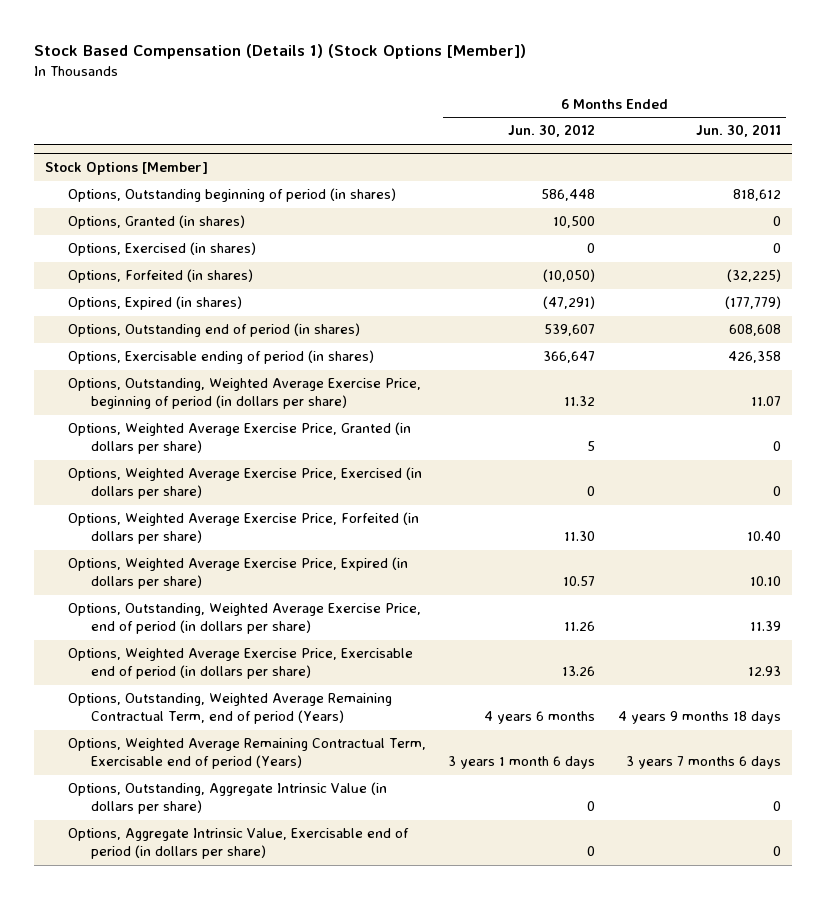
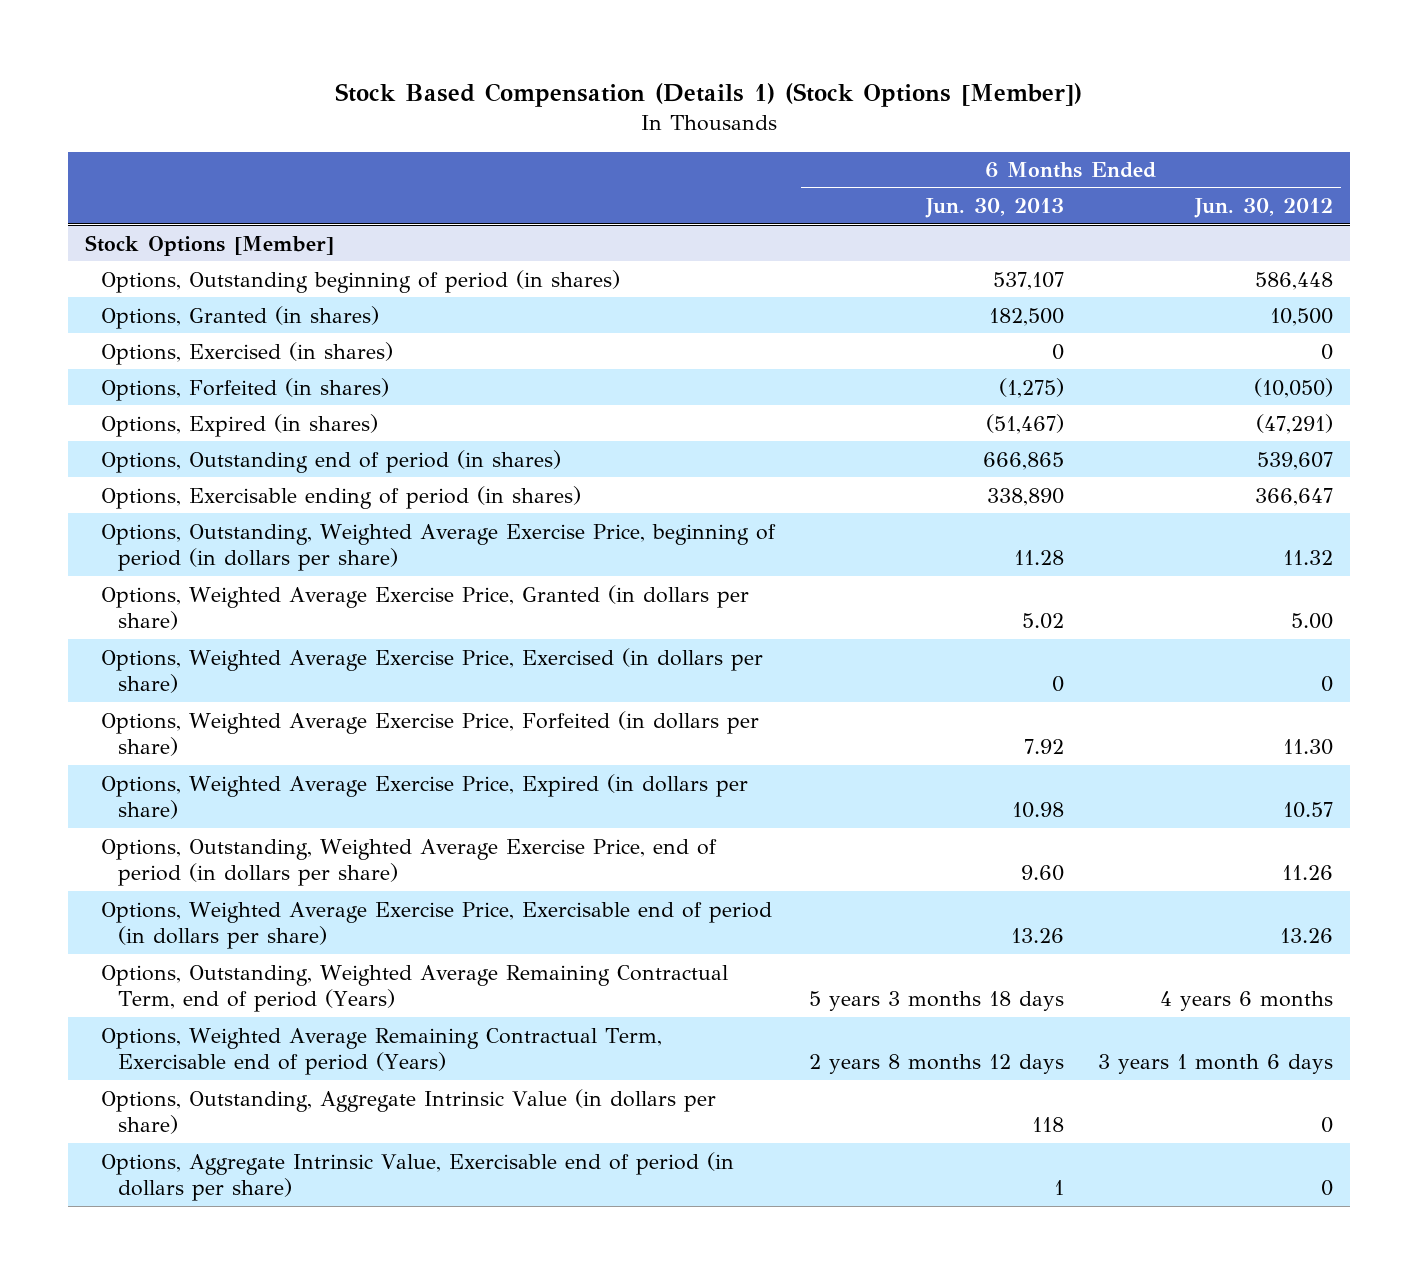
- | 6 Months Ended Jun. 30, 2012 | 6 Months Ended Jun. 30, 2011
+ | 6 Months Ended Jun. 30, 2013 | 6 Months Ended Jun. 30, 2012
@ Stock Options [Member]
- Options, Weighted Average Exercise Price, Granted (in dollars per share) | 5 | 0
+ Options, Weighted Average Exercise Price, Granted (in dollars per share) | 5.02 | 5.00

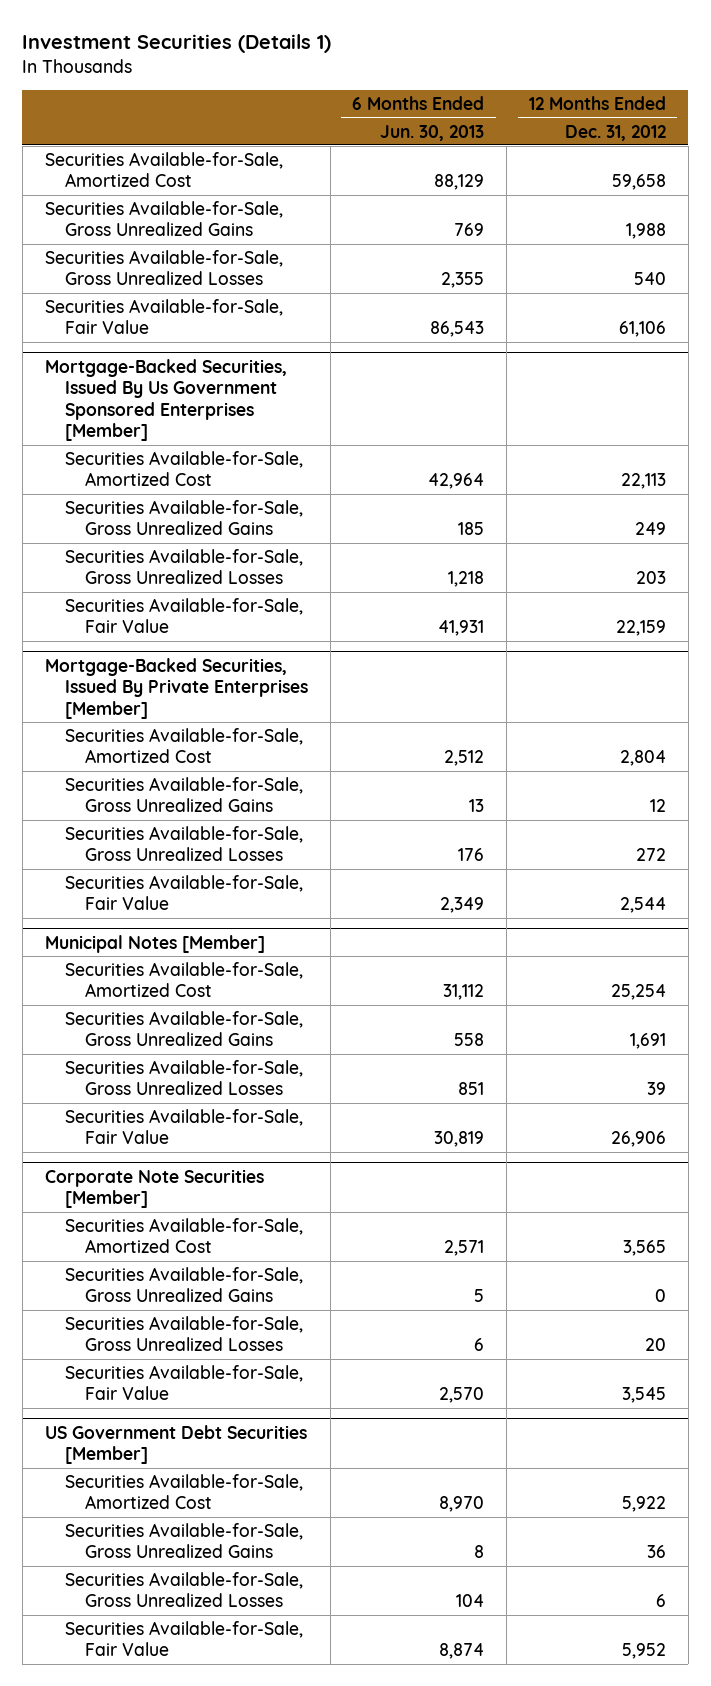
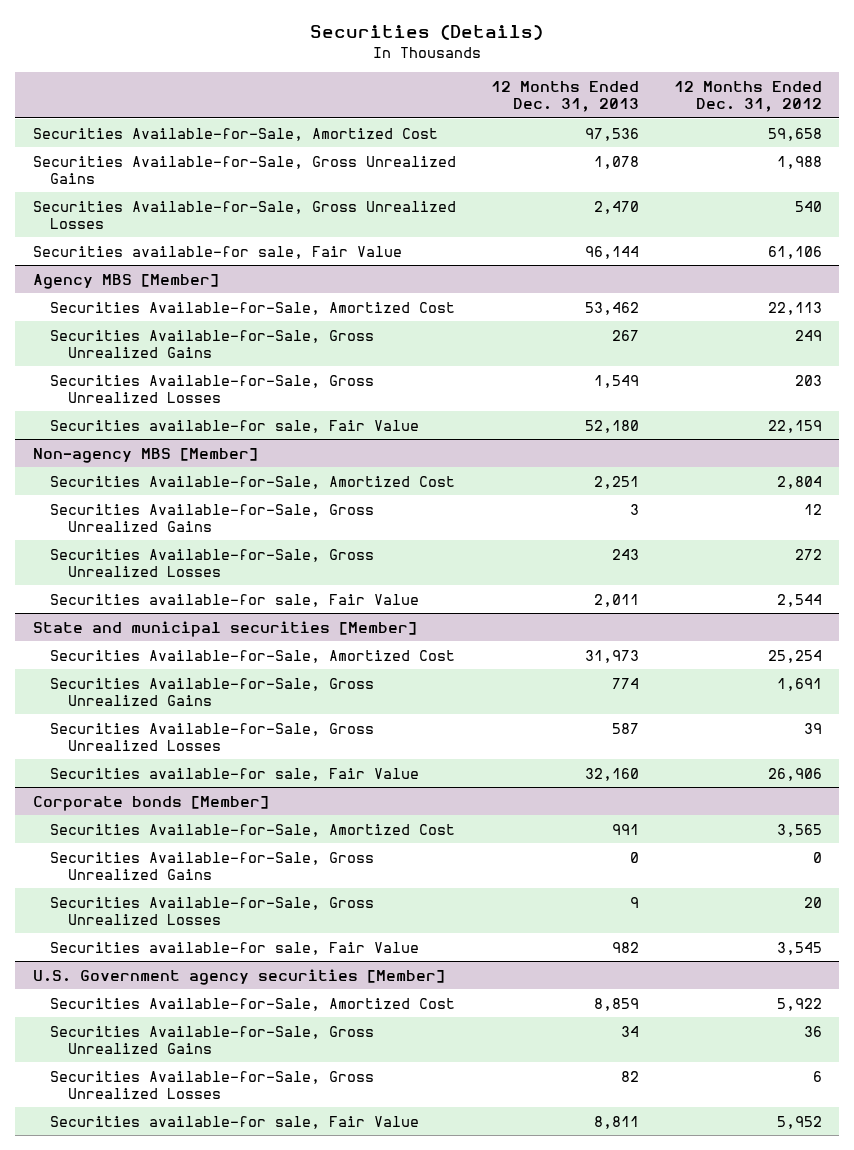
- Investment Securities (Details 1)
+ Securities (Details)
- | 6 Months Ended Jun. 30, 2013 | 12 Months Ended Dec. 31, 2012
+ | 12 Months Ended Dec. 31, 2013 | 12 Months Ended Dec. 31, 2012
- Securities Available-for-Sale, Fair Value | 86,543 | 61,106
- Mortgage-Backed Securities, Issued By Us Government Sponsored Enterprises [Member]
+ Securities available-for sale, Fair Value | 96,144 | 61,106
+ Agency MBS [Member]
- Securities Available-for-Sale, Fair Value | 41,931 | 22,159
- Mortgage-Backed Securities, Issued By Private Enterprises [Member]
+ Securities available-for sale, Fair Value | 52,180 | 22,159
+ Non-agency MBS [Member]
- Securities Available-for-Sale, Fair Value | 2,349 | 2,544
- Municipal Notes [Member]
+ Securities available-for sale, Fair Value | 2,011 | 2,544
+ State and municipal securities [Member]
- Securities Available-for-Sale, Fair Value | 30,819 | 26,906
- Corporate Note Securities [Member]
+ Securities available-for sale, Fair Value | 32,160 | 26,906
+ Corporate bonds [Member]
- Securities Available-for-Sale, Fair Value | 2,570 | 3,545
- US Government Debt Securities [Member]
+ Securities available-for sale, Fair Value | 982 | 3,545
+ U.S. Government agency securities [Member]
- Securities Available-for-Sale, Fair Value | 8,874 | 5,952
+ Securities available-for sale, Fair Value | 8,811 | 5,952

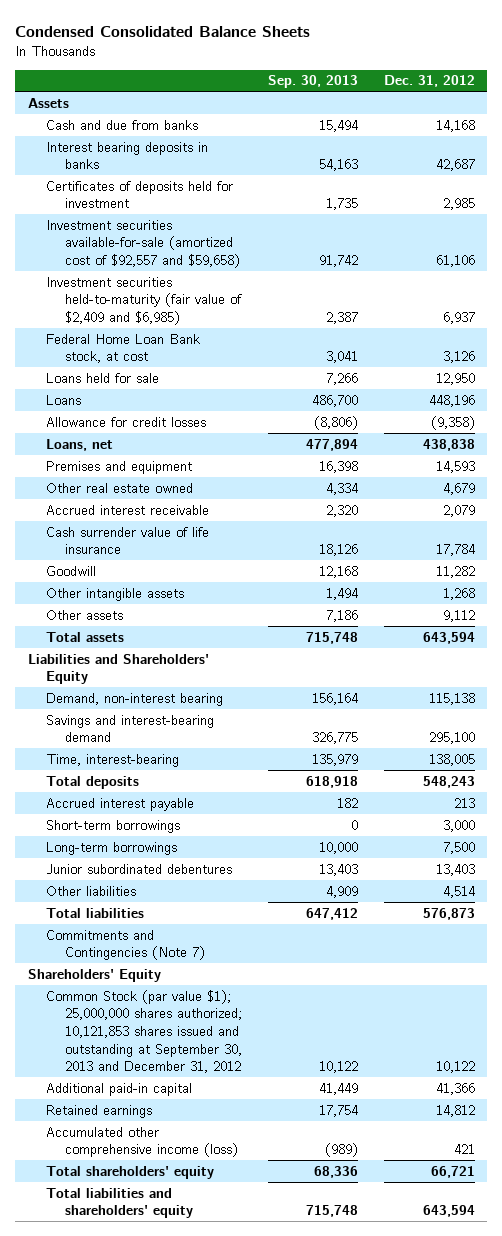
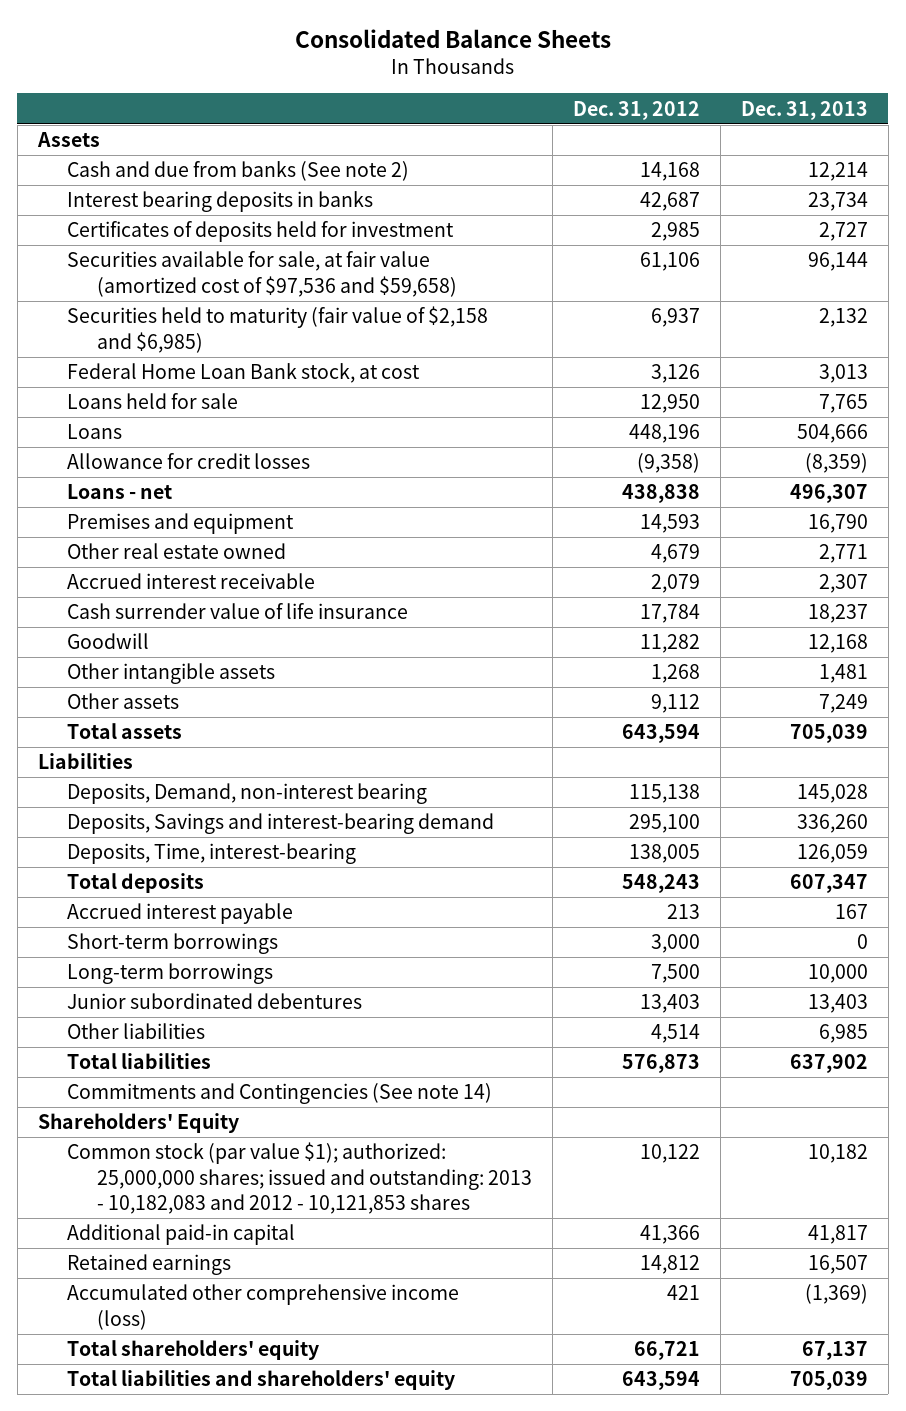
- Condensed Consolidated Balance Sheets
+ Consolidated Balance Sheets
- | Sep. 30, 2013 | Dec. 31, 2012
+ | Dec. 31, 2012 | Dec. 31, 2013
- Cash and due from banks | 15,494 | 14,168
+ Cash and due from banks (See note 2) | 14,168 | 12,214
- Investment securities available-for-sale (amortized cost of $92,557 and $59,658) | 91,742 | 61,106
- Investment securities held-to-maturity (fair value of $2,409 and $6,985) | 2,387 | 6,937
+ Securities available for sale, at fair value (amortized cost of $97,536 and $59,658) | 61,106 | 96,144
+ Securities held to maturity (fair value of $2,158 and $6,985) | 6,937 | 2,132
- Loans, net | 477,894 | 438,838
+ Loans - net | 438,838 | 496,307
- Liabilities and Shareholders' Equity
- Demand, non-interest bearing | 156,164 | 115,138
- Savings and interest-bearing demand | 326,775 | 295,100
- Time, interest-bearing | 135,979 | 138,005
+ Liabilities
+ Deposits, Demand, non-interest bearing | 115,138 | 145,028
+ Deposits, Savings and interest-bearing demand | 295,100 | 336,260
+ Deposits, Time, interest-bearing | 138,005 | 126,059
- Commitments and Contingencies (Note 7)
+ Commitments and Contingencies (See note 14)
- Common Stock (par value $1); 25,000,000 shares authorized; 10,121,853 shares issued and outstanding at September 30, 2013 and December 31, 2012 | 10,122 | 10,122
+ Common stock (par value $1); authorized: 25,000,000 shares; issued and outstanding: 2013 - 10,182,083 and 2012 - 10,121,853 shares | 10,122 | 10,182

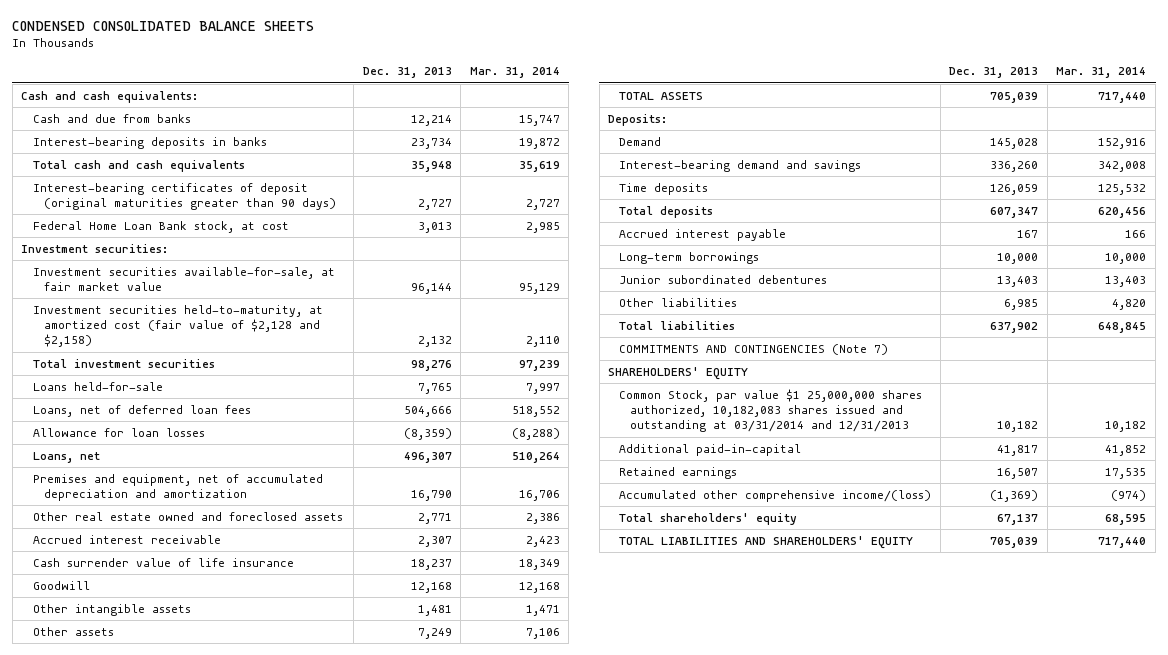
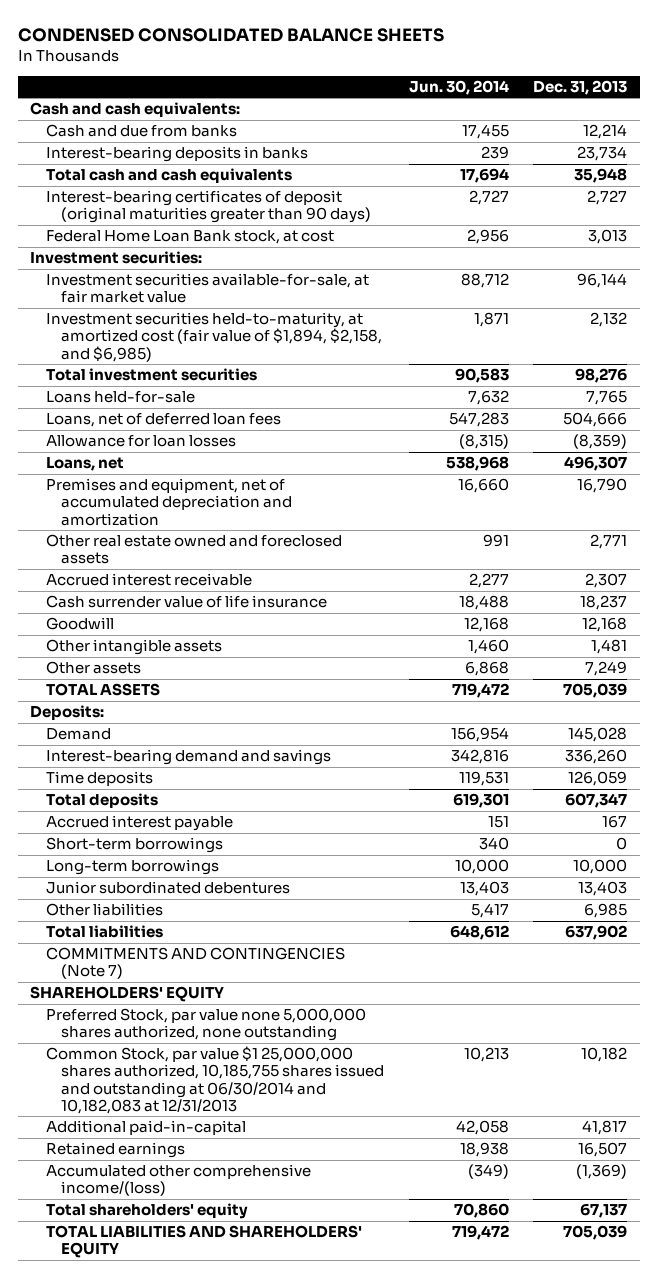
- | Dec. 31, 2013 | Mar. 31, 2014
+ | Jun. 30, 2014 | Dec. 31, 2013
- Investment securities held-to-maturity, at amortized cost (fair value of $2,128 and $2,158) | 2,132 | 2,110
+ Investment securities held-to-maturity, at amortized cost (fair value of $1,894, $2,158, and $6,985) | 1,871 | 2,132
+ Short-term borrowings | 340 | 0
- Common Stock, par value $1 25,000,000 shares authorized, 10,182,083 shares issued and outstanding at 03/31/2014 and 12/31/2013 | 10,182 | 10,182
+ Preferred Stock, par value none 5,000,000 shares authorized, none outstanding
+ Common Stock, par value $1 25,000,000 shares authorized, 10,185,755 shares issued and outstanding at 06/30/2014 and 10,182,083 at 12/31/2013 | 10,213 | 10,182

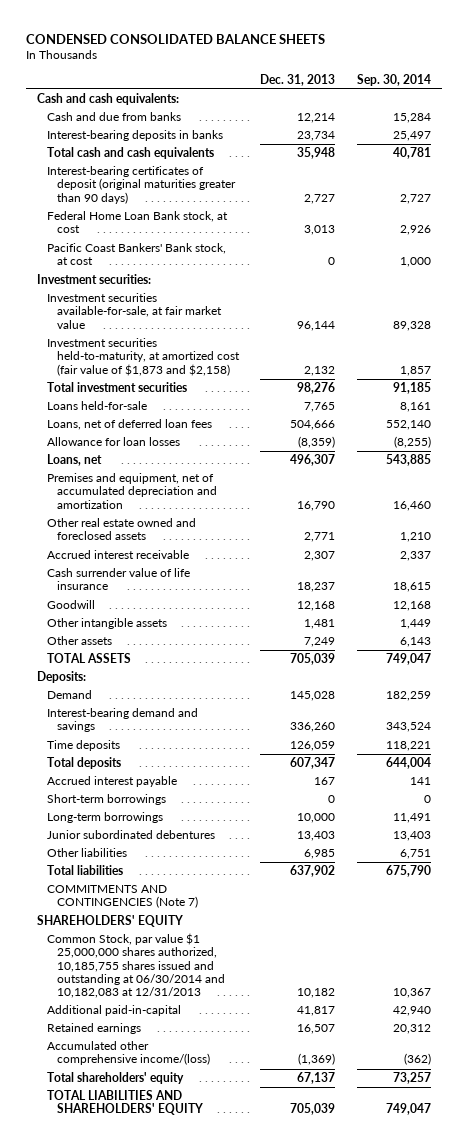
- | Jun. 30, 2014 | Dec. 31, 2013
+ | Dec. 31, 2013 | Sep. 30, 2014
+ Pacific Coast Bankers' Bank stock, at cost | 0 | 1,000
- Investment securities held-to-maturity, at amortized cost (fair value of $1,894, $2,158, and $6,985) | 1,871 | 2,132
+ Investment securities held-to-maturity, at amortized cost (fair value of $1,873 and $2,158) | 2,132 | 1,857
- Preferred Stock, par value none 5,000,000 shares authorized, none outstanding

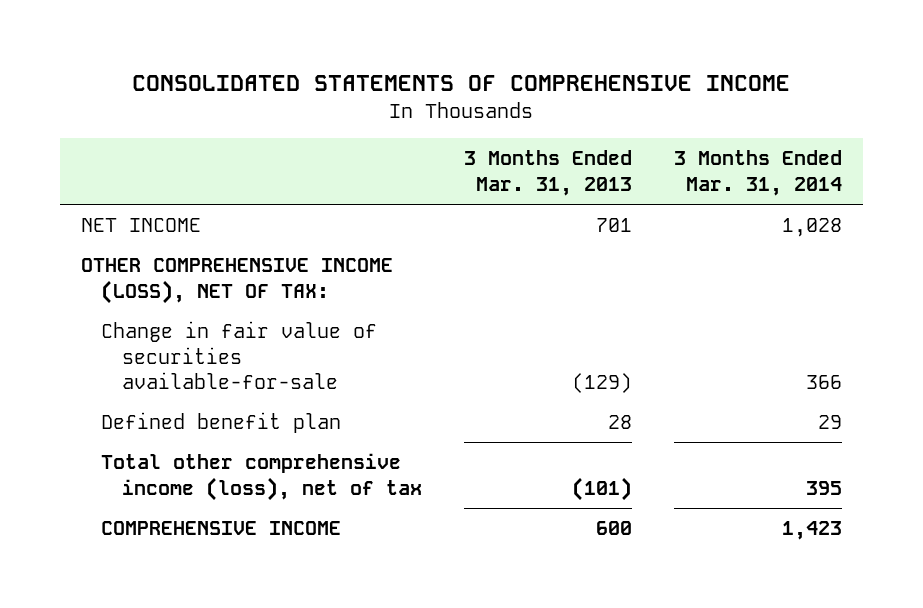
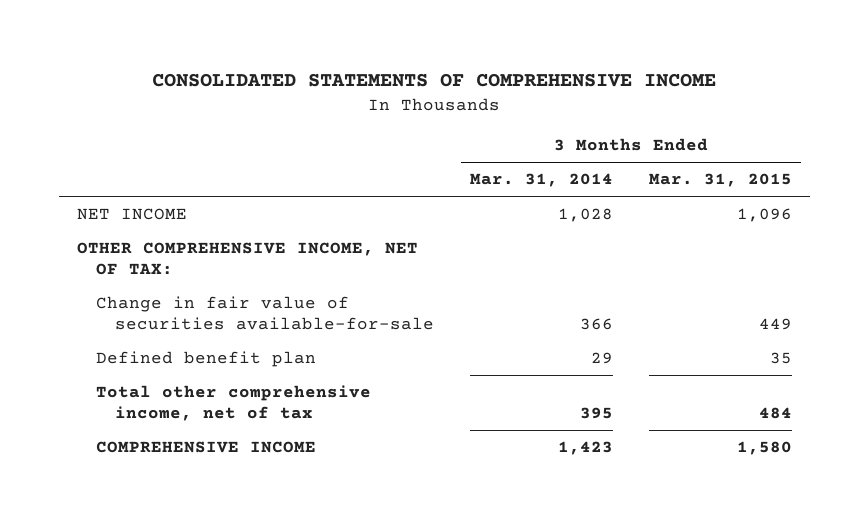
- | 3 Months Ended Mar. 31, 2013 | 3 Months Ended Mar. 31, 2014
+ | 3 Months Ended Mar. 31, 2014 | 3 Months Ended Mar. 31, 2015
- OTHER COMPREHENSIVE INCOME (LOSS), NET OF TAX:
+ OTHER COMPREHENSIVE INCOME, NET OF TAX:
- Total other comprehensive income (loss), net of tax | (101) | 395
+ Total other comprehensive income, net of tax | 395 | 484

